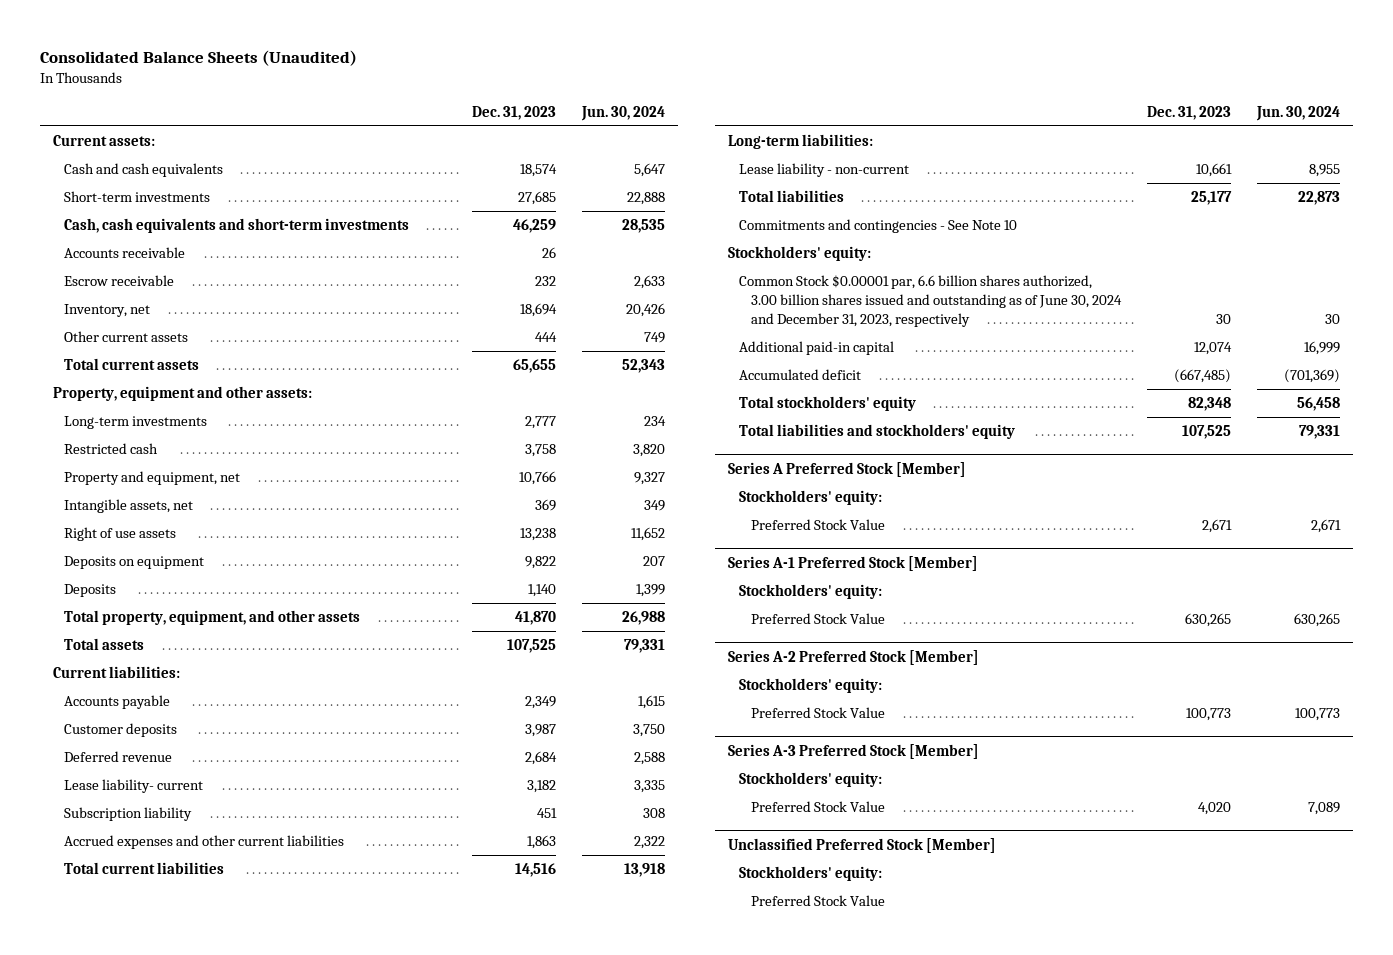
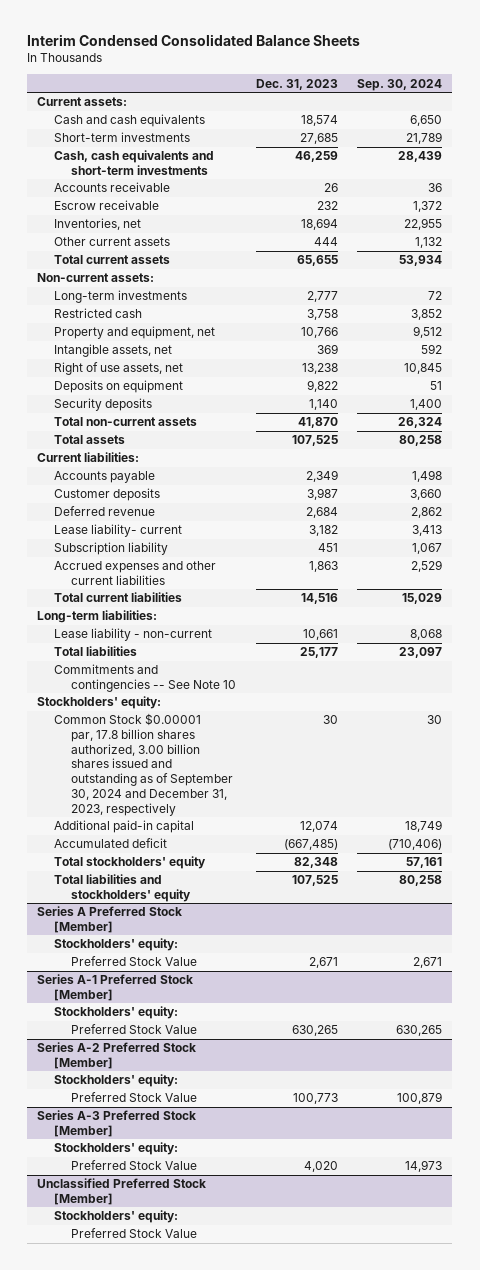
- Consolidated Balance Sheets (Unaudited)
+ Interim Condensed Consolidated Balance Sheets
- | Dec. 31, 2023 | Jun. 30, 2024
+ | Dec. 31, 2023 | Sep. 30, 2024
- Inventory, net | 18,694 | 20,426
+ Inventories, net | 18,694 | 22,955
- Property, equipment and other assets:
+ Non-current assets:
- Right of use assets | 13,238 | 11,652
+ Right of use assets, net | 13,238 | 10,845
- Deposits | 1,140 | 1,399
- Total property, equipment, and other assets | 41,870 | 26,988
+ Security deposits | 1,140 | 1,400
+ Total non-current assets | 41,870 | 26,324
- Commitments and contingencies - See Note 10
+ Commitments and contingencies -- See Note 10
- Common Stock $0.00001 par, 6.6 billion shares authorized, 3.00 billion shares issued and outstanding as of June 30, 2024 and December 31, 2023, respectively | 30 | 30
+ Common Stock $0.00001 par, 17.8 billion shares authorized, 3.00 billion shares issued and outstanding as of September 30, 2024 and December 31, 2023, respectively | 30 | 30

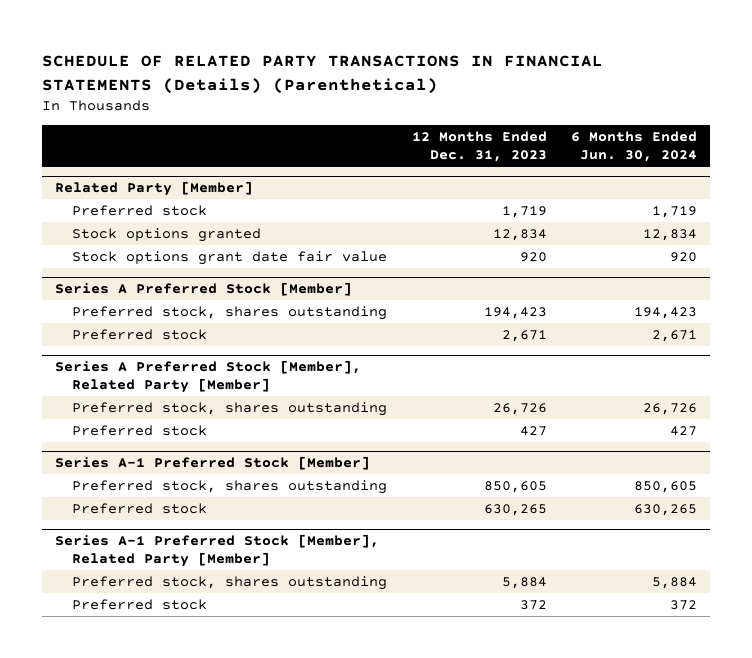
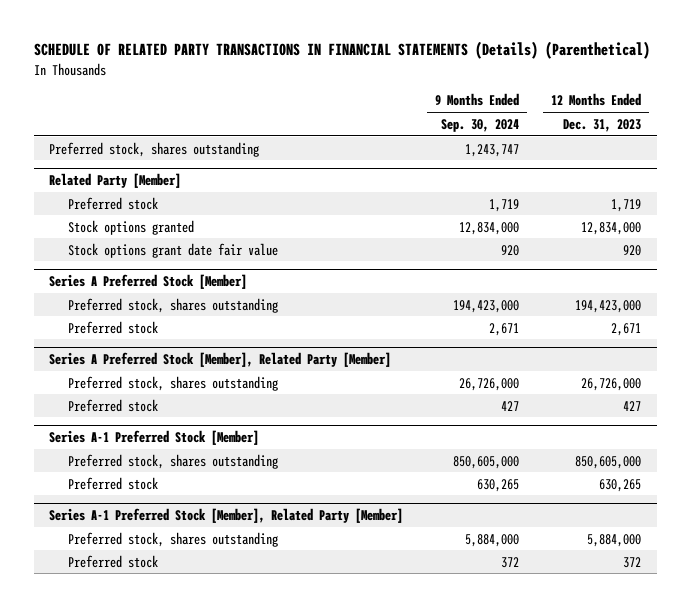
- | 12 Months Ended Dec. 31, 2023 | 6 Months Ended Jun. 30, 2024
+ | 9 Months Ended Sep. 30, 2024 | 12 Months Ended Dec. 31, 2023
+ Preferred stock, shares outstanding | 1,243,747 |
@ Related Party [Member]
- Stock options granted | 12,834 | 12,834
+ Stock options granted | 12,834,000 | 12,834,000
@ Series A Preferred Stock [Member]
- Preferred stock, shares outstanding | 194,423 | 194,423
+ Preferred stock, shares outstanding | 194,423,000 | 194,423,000
@ Series A Preferred Stock [Member], Related Party [Member]
- Preferred stock, shares outstanding | 26,726 | 26,726
+ Preferred stock, shares outstanding | 26,726,000 | 26,726,000
@ Series A-1 Preferred Stock [Member]
- Preferred stock, shares outstanding | 850,605 | 850,605
+ Preferred stock, shares outstanding | 850,605,000 | 850,605,000
@ Series A-1 Preferred Stock [Member], Related Party [Member]
- Preferred stock, shares outstanding | 5,884 | 5,884
+ Preferred stock, shares outstanding | 5,884,000 | 5,884,000

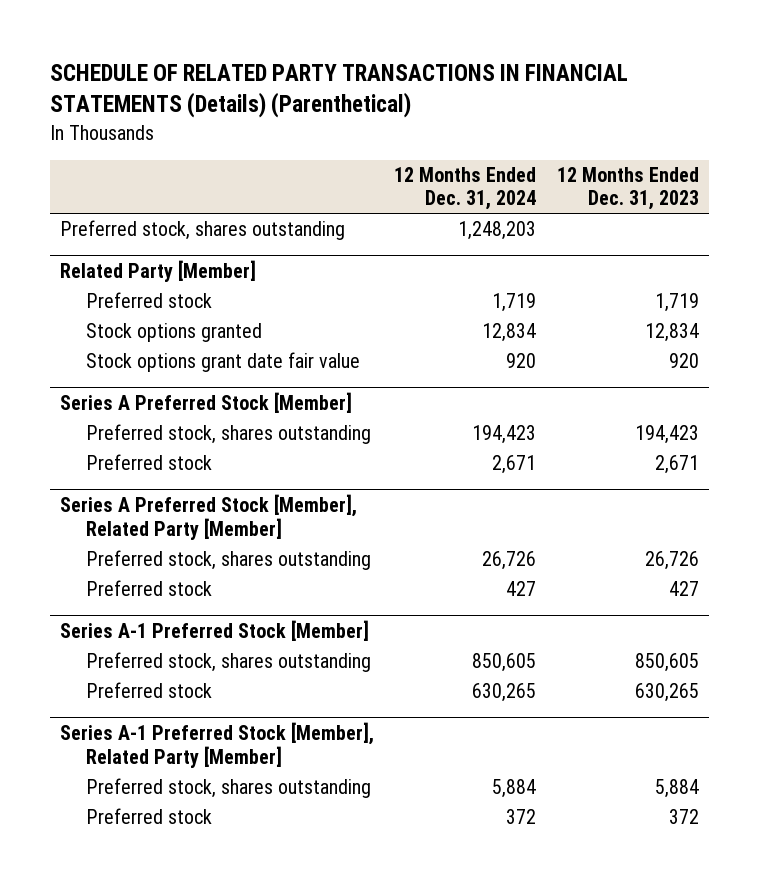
- | 9 Months Ended Sep. 30, 2024 | 12 Months Ended Dec. 31, 2023
+ | 12 Months Ended Dec. 31, 2024 | 12 Months Ended Dec. 31, 2023
@ Related Party [Member]
- Stock options granted | 12,834,000 | 12,834,000
+ Stock options granted | 12,834 | 12,834
@ Series A Preferred Stock [Member]
- Preferred stock, shares outstanding | 194,423,000 | 194,423,000
+ Preferred stock, shares outstanding | 194,423 | 194,423
@ Series A Preferred Stock [Member], Related Party [Member]
- Preferred stock, shares outstanding | 26,726,000 | 26,726,000
+ Preferred stock, shares outstanding | 26,726 | 26,726
@ Series A-1 Preferred Stock [Member]
- Preferred stock, shares outstanding | 850,605,000 | 850,605,000
+ Preferred stock, shares outstanding | 850,605 | 850,605
@ Series A-1 Preferred Stock [Member], Related Party [Member]
- Preferred stock, shares outstanding | 5,884,000 | 5,884,000
+ Preferred stock, shares outstanding | 5,884 | 5,884

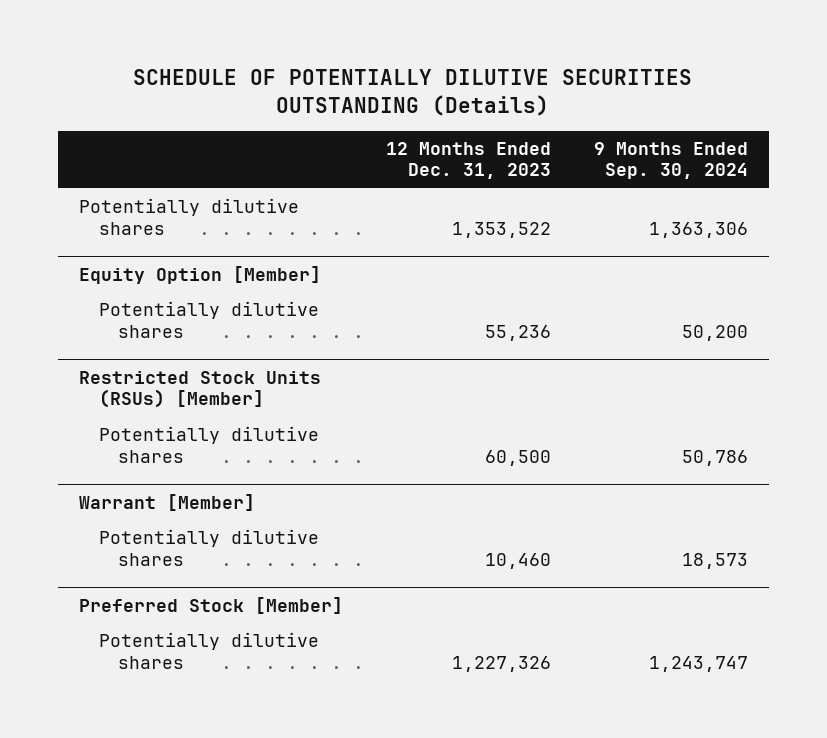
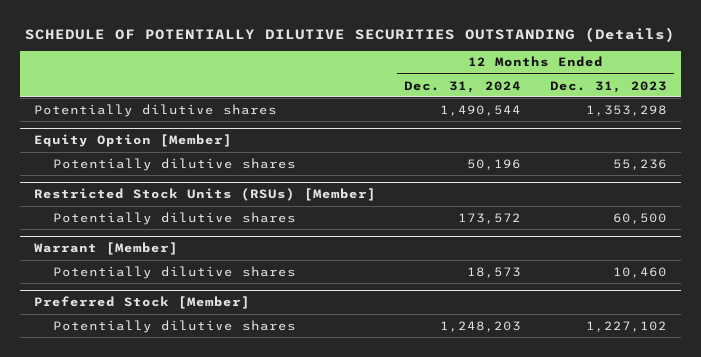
- | 12 Months Ended Dec. 31, 2023 | 9 Months Ended Sep. 30, 2024
+ | 12 Months Ended Dec. 31, 2024 | 12 Months Ended Dec. 31, 2023
- Potentially dilutive shares | 1,353,522 | 1,363,306
+ Potentially dilutive shares | 1,490,544 | 1,353,298
@ Preferred Stock [Member]
- Potentially dilutive shares | 1,227,326 | 1,243,747
+ Potentially dilutive shares | 1,248,203 | 1,227,102

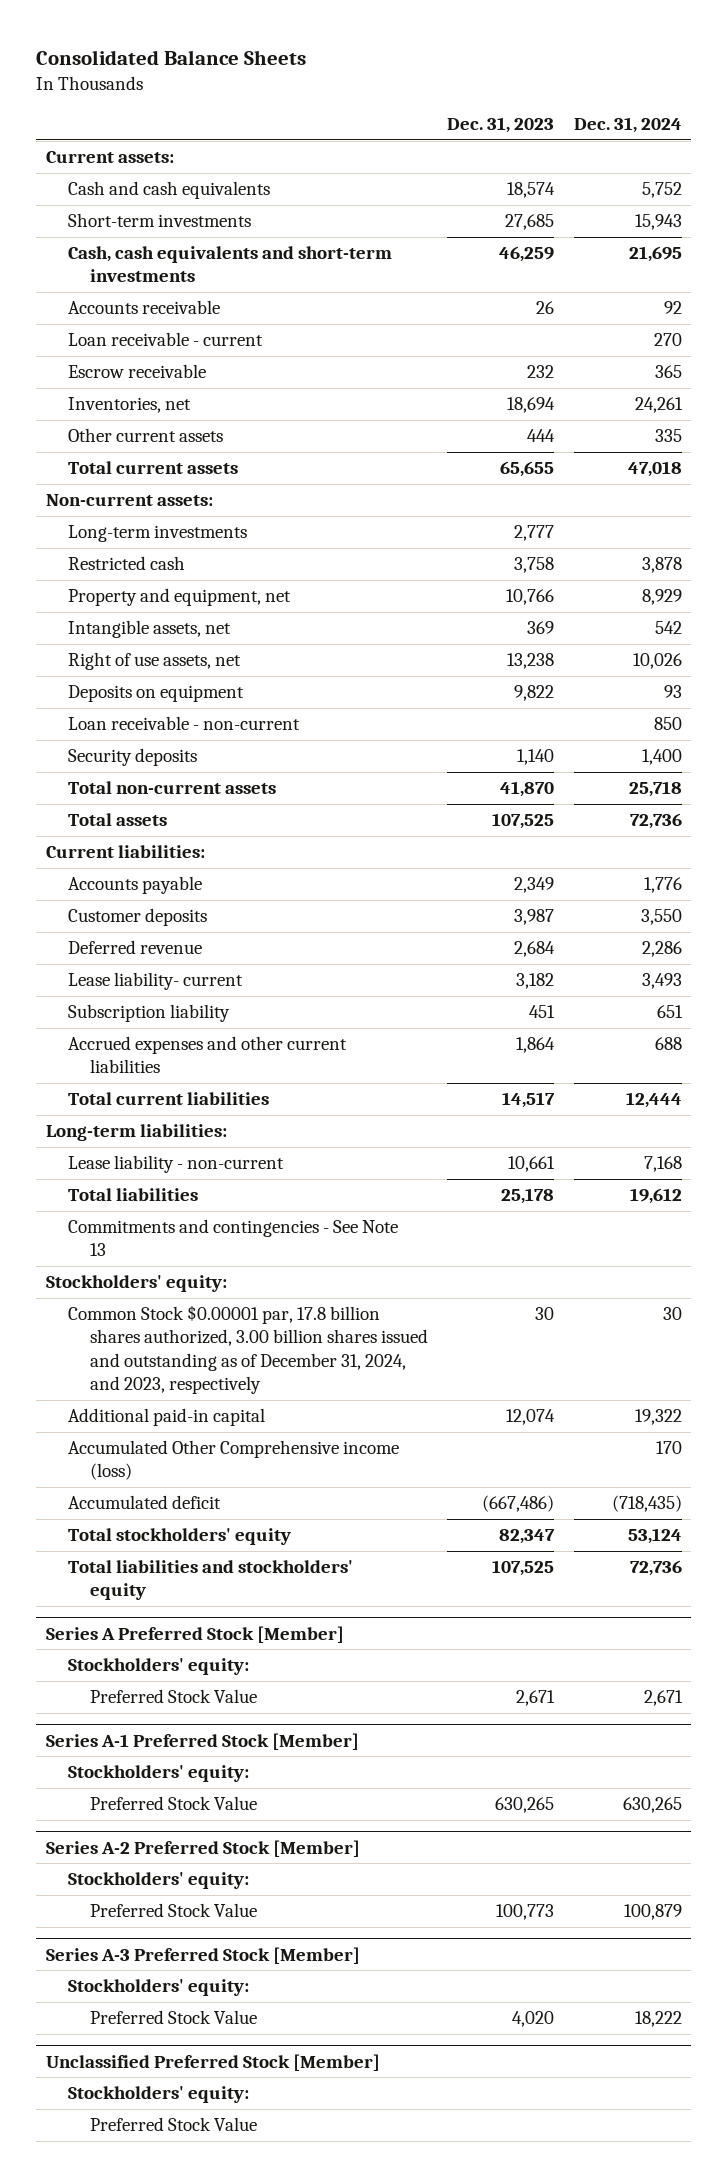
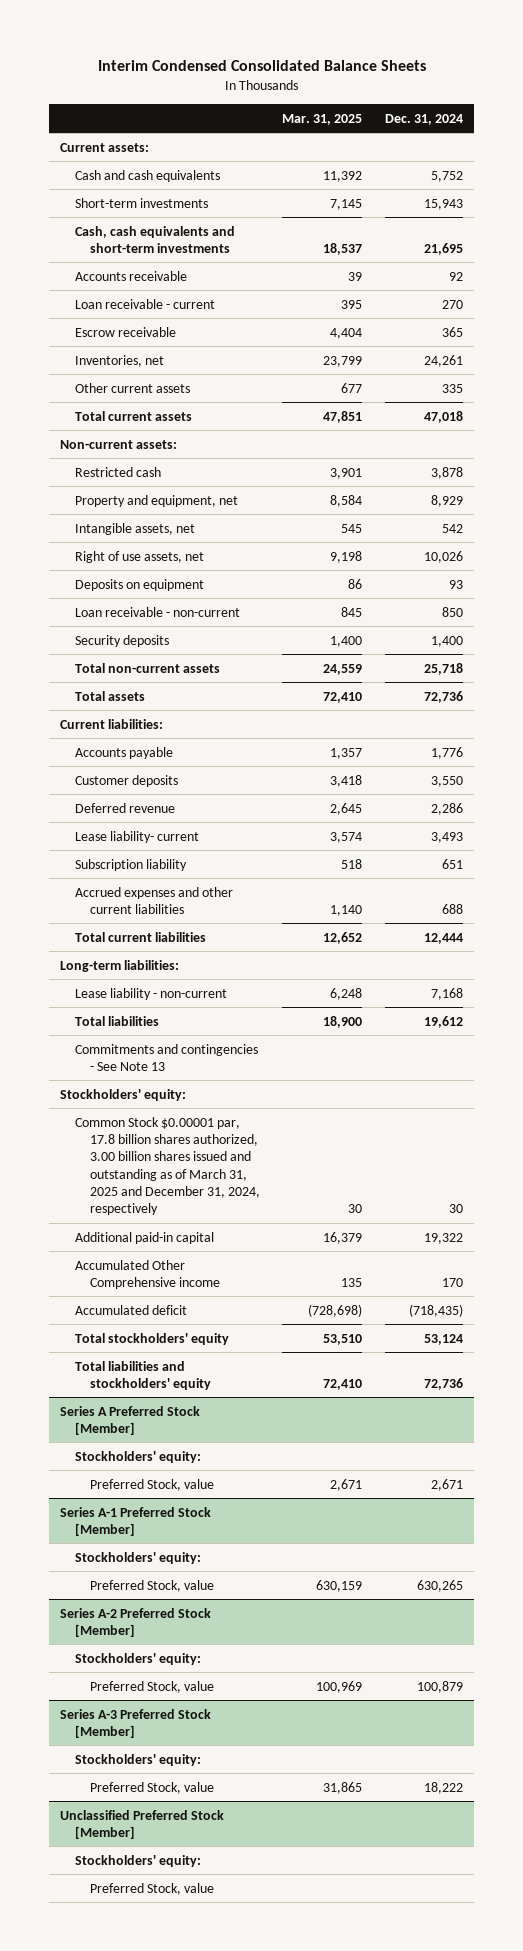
- Consolidated Balance Sheets
+ Interim Condensed Consolidated Balance Sheets
- | Dec. 31, 2023 | Dec. 31, 2024
+ | Mar. 31, 2025 | Dec. 31, 2024
- Long-term investments | 2,777 |
- Common Stock $0.00001 par, 17.8 billion shares authorized, 3.00 billion shares issued and outstanding as of December 31, 2024, and 2023, respectively | 30 | 30
+ Common Stock $0.00001 par, 17.8 billion shares authorized, 3.00 billion shares issued and outstanding as of March 31, 2025 and December 31, 2024, respectively | 30 | 30
- Accumulated Other Comprehensive income (loss) | | 170
+ Accumulated Other Comprehensive income | 135 | 170
@ Series A Preferred Stock [Member]
- Preferred Stock Value | 2,671 | 2,671
+ Preferred Stock, value | 2,671 | 2,671
@ Series A-1 Preferred Stock [Member]
- Preferred Stock Value | 630,265 | 630,265
+ Preferred Stock, value | 630,159 | 630,265
@ Series A-2 Preferred Stock [Member]
- Preferred Stock Value | 100,773 | 100,879
+ Preferred Stock, value | 100,969 | 100,879
@ Series A-3 Preferred Stock [Member]
- Preferred Stock Value | 4,020 | 18,222
+ Preferred Stock, value | 31,865 | 18,222
@ Unclassified Preferred Stock [Member]
- Preferred Stock Value
+ Preferred Stock, value

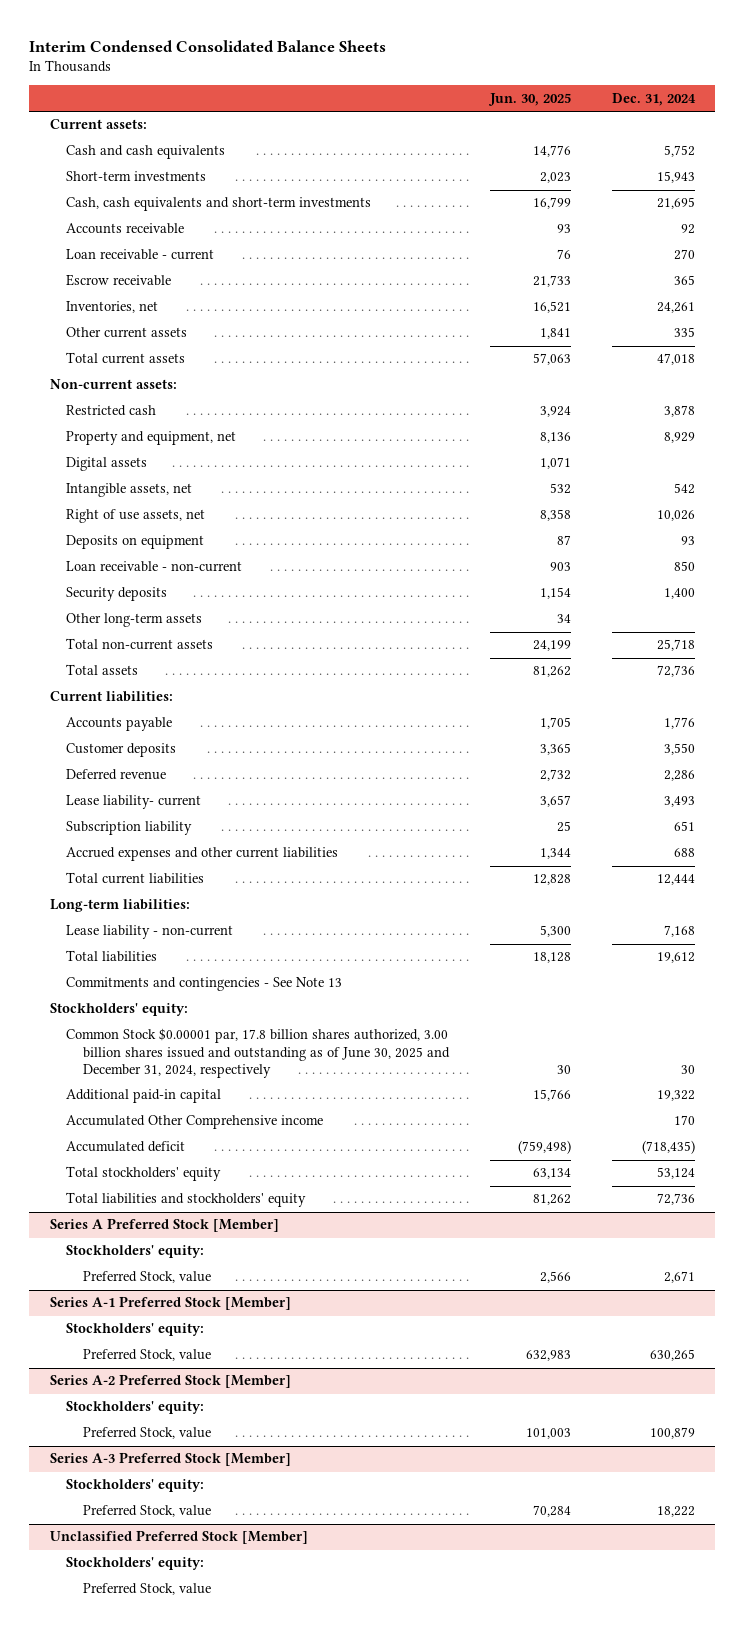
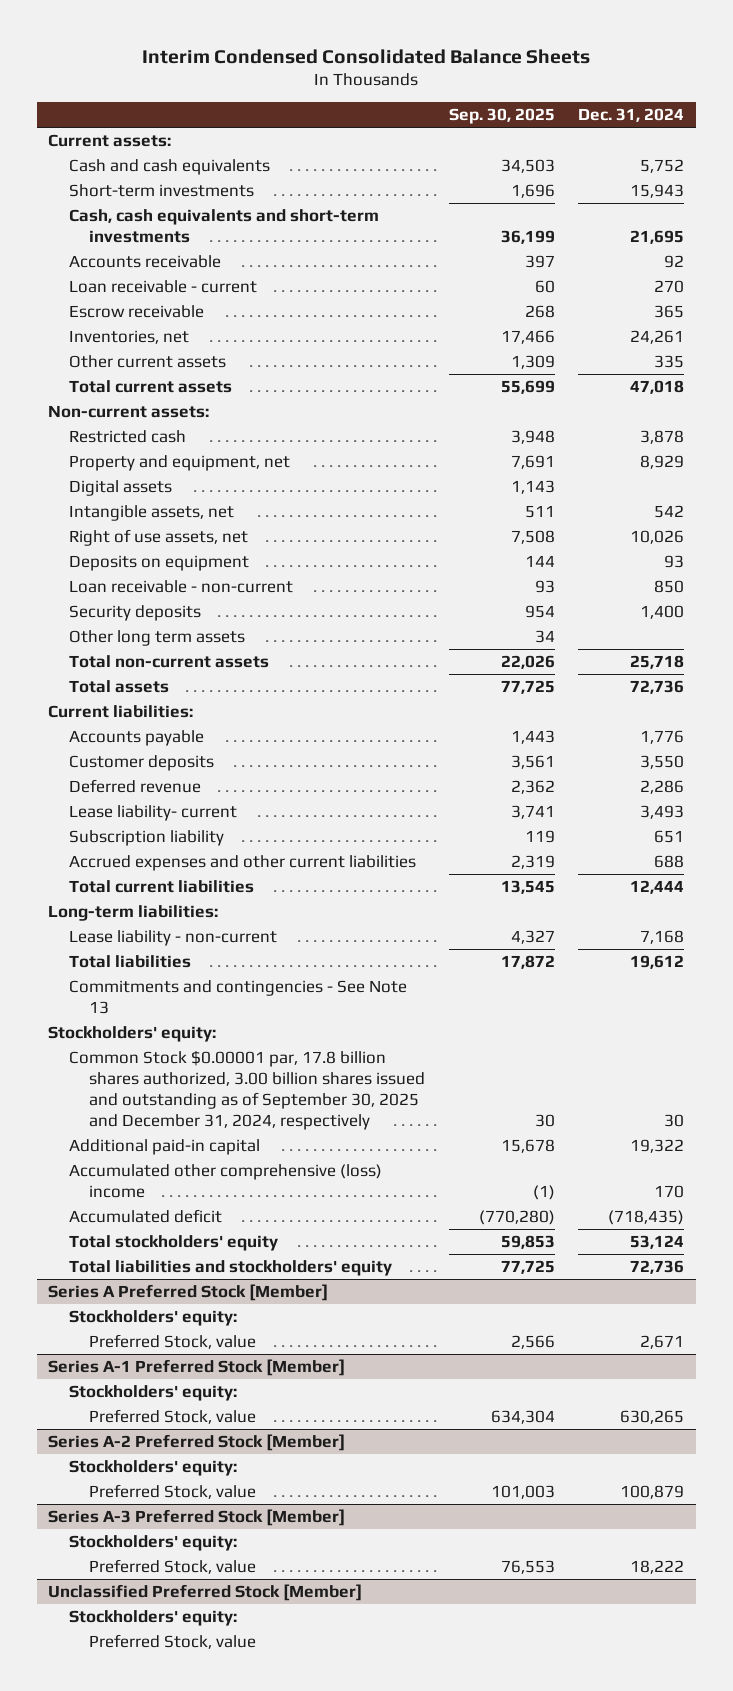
- | Jun. 30, 2025 | Dec. 31, 2024
+ | Sep. 30, 2025 | Dec. 31, 2024
- Other long-term assets | 34 |
+ Other long term assets | 34 |
- Common Stock $0.00001 par, 17.8 billion shares authorized, 3.00 billion shares issued and outstanding as of June 30, 2025 and December 31, 2024, respectively | 30 | 30
+ Common Stock $0.00001 par, 17.8 billion shares authorized, 3.00 billion shares issued and outstanding as of September 30, 2025 and December 31, 2024, respectively | 30 | 30
- Accumulated Other Comprehensive income | | 170
+ Accumulated other comprehensive (loss) income | (1) | 170

